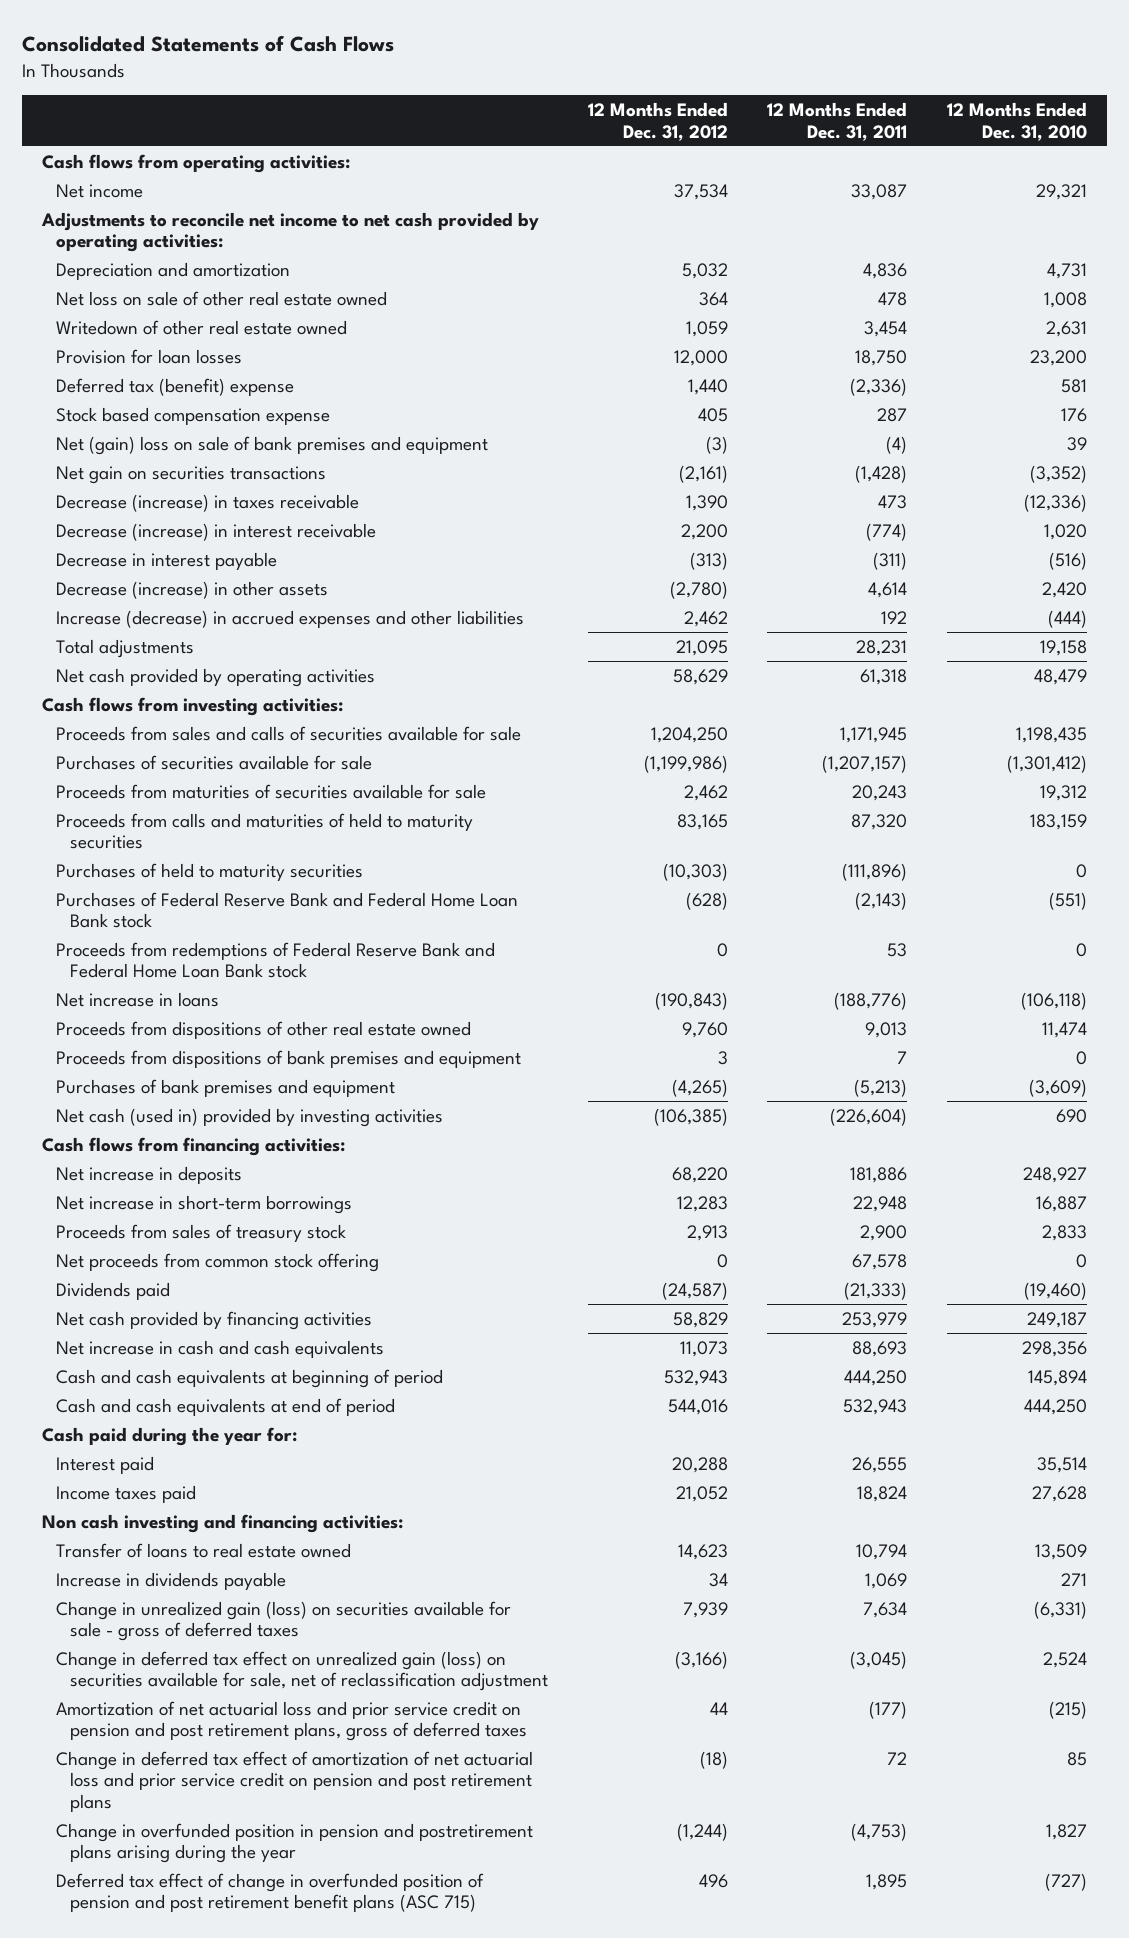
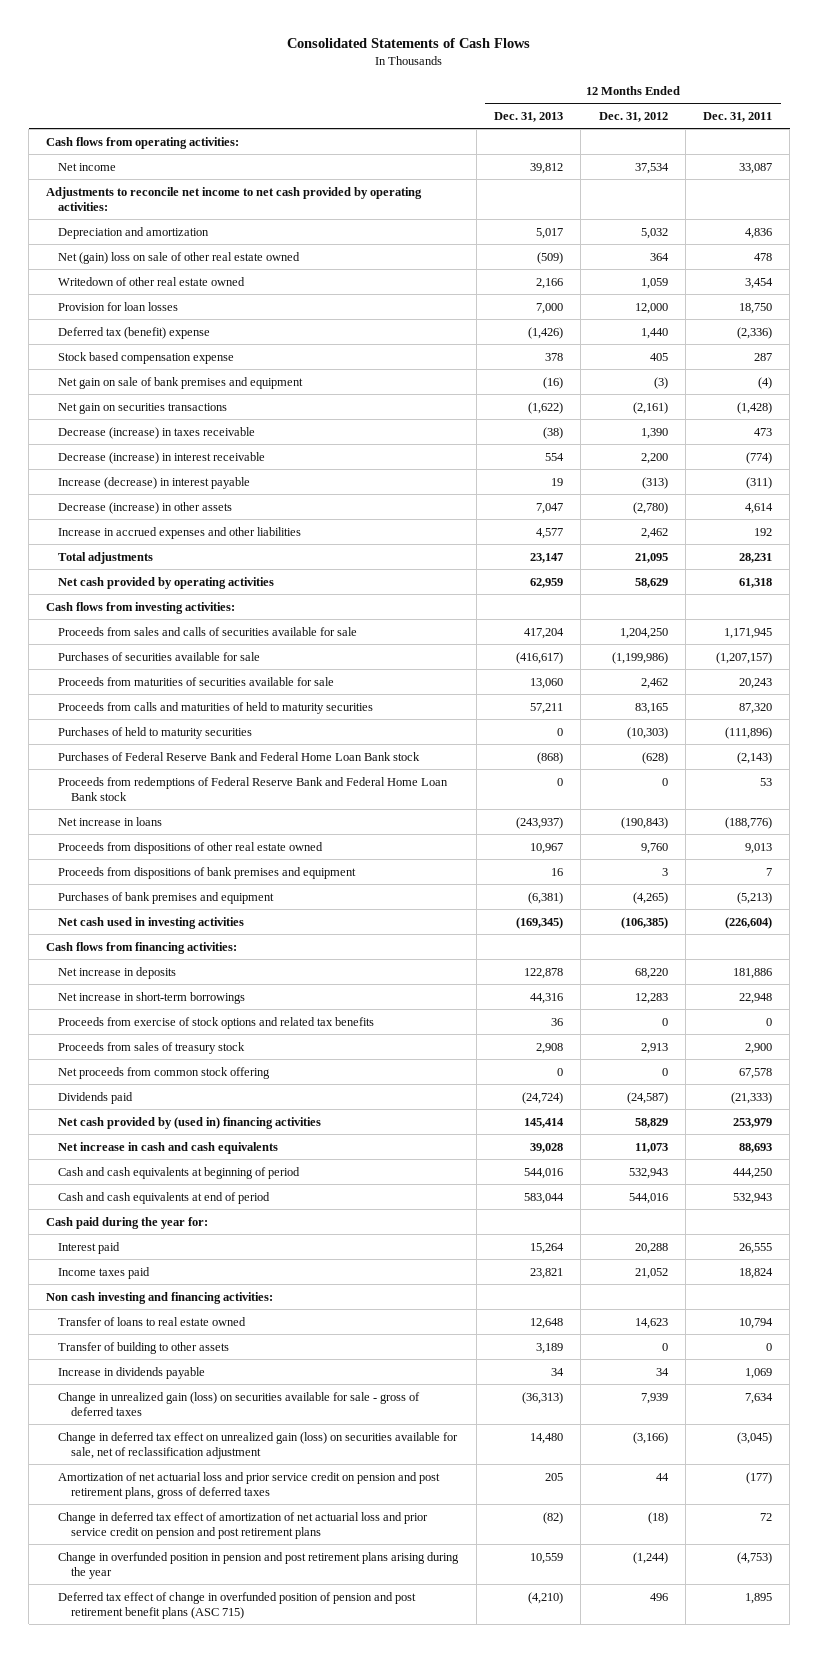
- | 12 Months Ended Dec. 31, 2012 | 12 Months Ended Dec. 31, 2011 | 12 Months Ended Dec. 31, 2010
+ | 12 Months Ended Dec. 31, 2013 | 12 Months Ended Dec. 31, 2012 | 12 Months Ended Dec. 31, 2011
- Net loss on sale of other real estate owned | 364 | 478 | 1,008
+ Net (gain) loss on sale of other real estate owned | (509) | 364 | 478
- Net (gain) loss on sale of bank premises and equipment | (3) | (4) | 39
+ Net gain on sale of bank premises and equipment | (16) | (3) | (4)
- Decrease in interest payable | (313) | (311) | (516)
+ Increase (decrease) in interest payable | 19 | (313) | (311)
- Increase (decrease) in accrued expenses and other liabilities | 2,462 | 192 | (444)
+ Increase in accrued expenses and other liabilities | 4,577 | 2,462 | 192
- Net cash (used in) provided by investing activities | (106,385) | (226,604) | 690
+ Net cash used in investing activities | (169,345) | (106,385) | (226,604)
+ Proceeds from exercise of stock options and related tax benefits | 36 | 0 | 0
- Net cash provided by financing activities | 58,829 | 253,979 | 249,187
+ Net cash provided by (used in) financing activities | 145,414 | 58,829 | 253,979
+ Transfer of building to other assets | 3,189 | 0 | 0
- Change in overfunded position in pension and postretirement plans arising during the year | (1,244) | (4,753) | 1,827
+ Change in overfunded position in pension and post retirement plans arising during the year | 10,559 | (1,244) | (4,753)

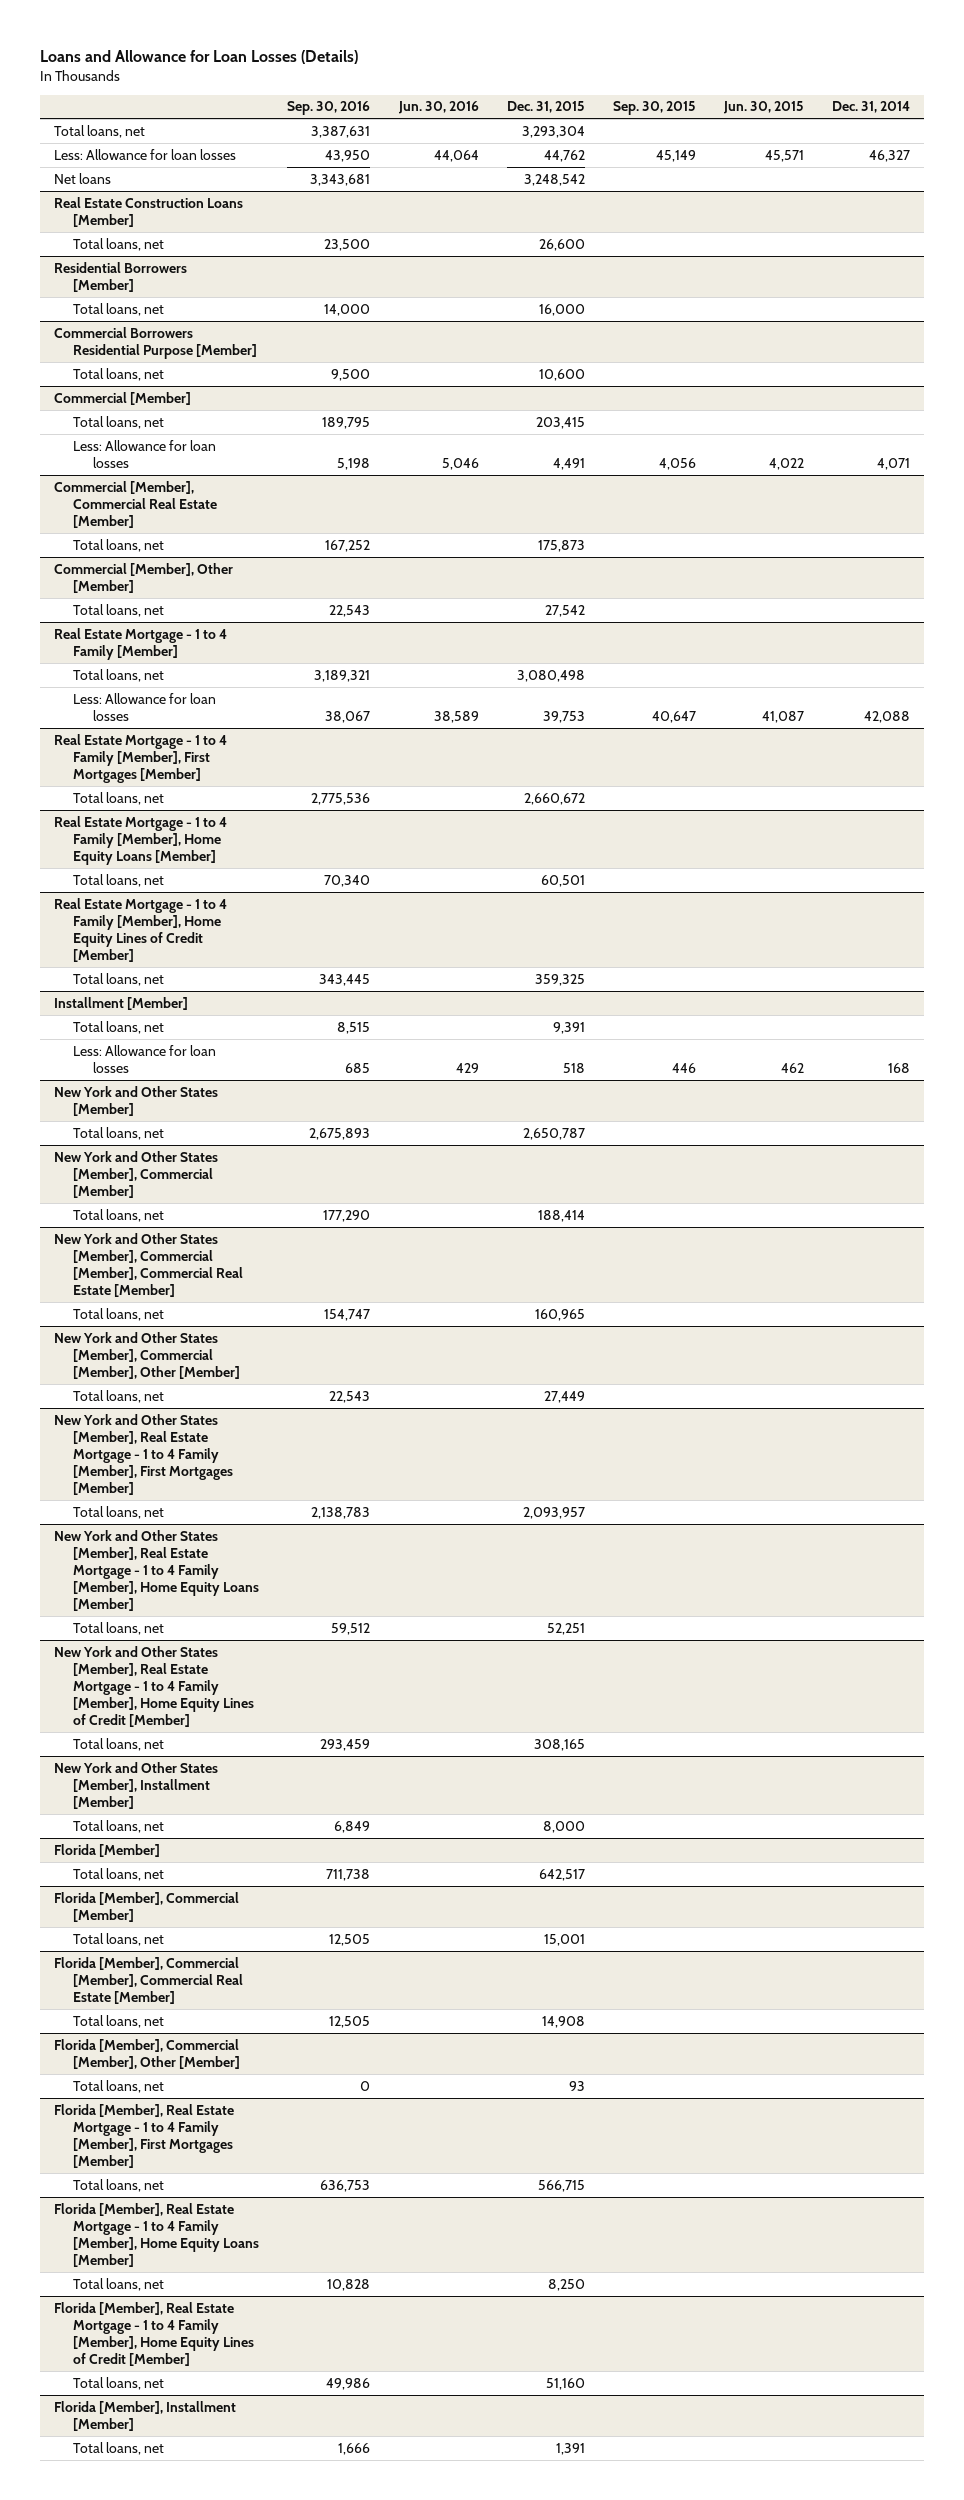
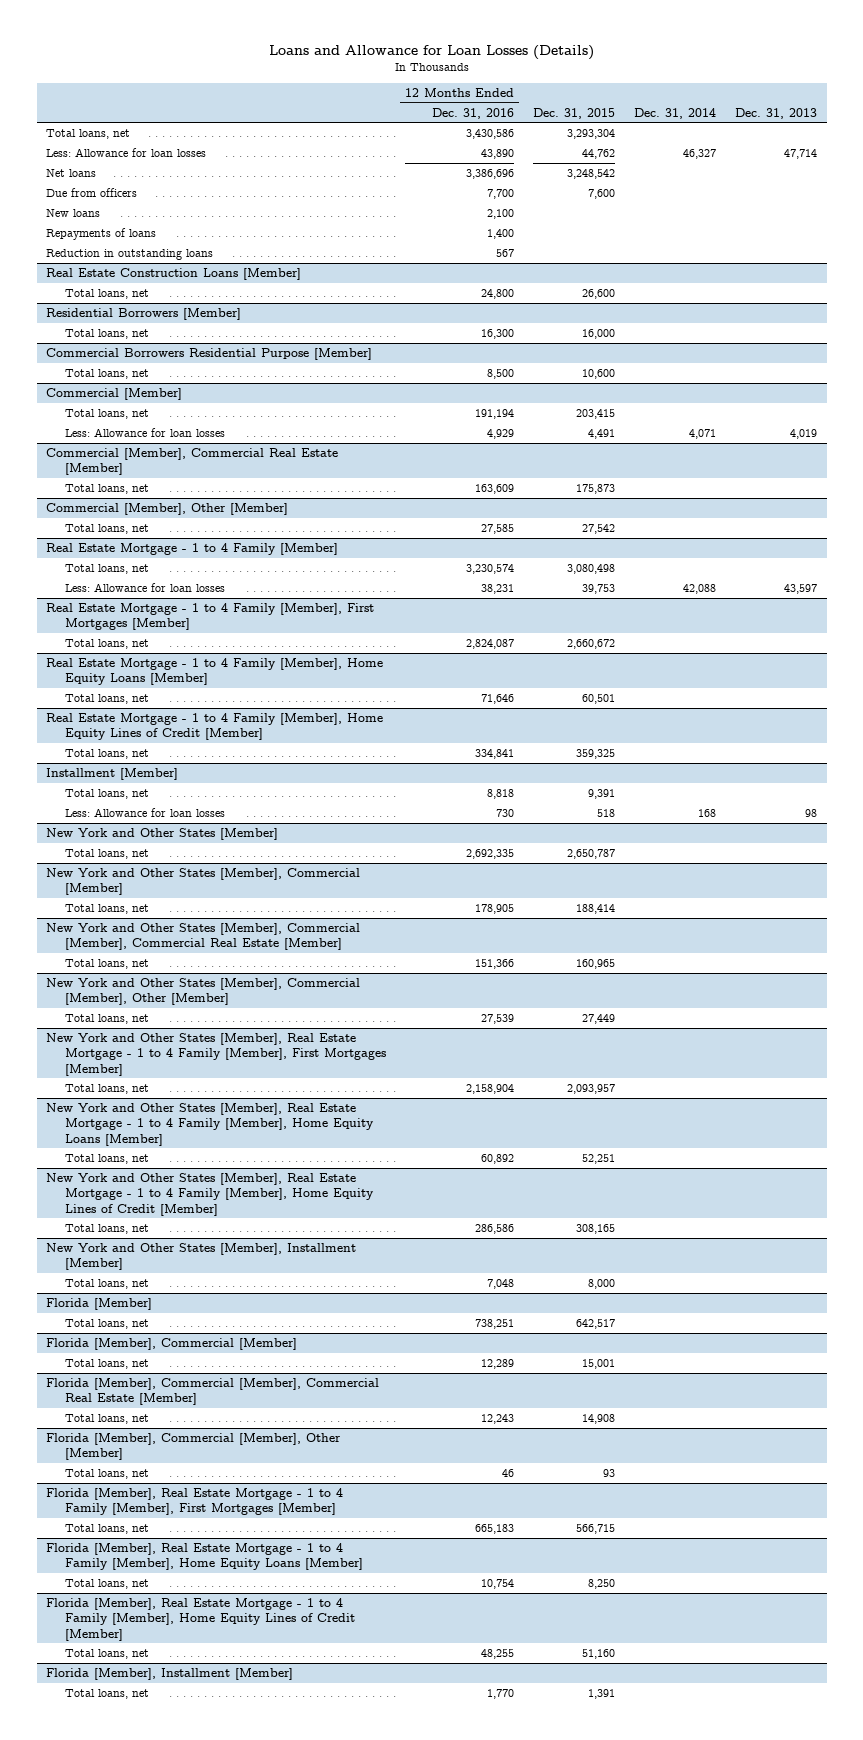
- | Sep. 30, 2016 | Jun. 30, 2016 | Dec. 31, 2015 | Sep. 30, 2015 | Jun. 30, 2015 | Dec. 31, 2014
+ | 12 Months Ended Dec. 31, 2016 | Dec. 31, 2015 | Dec. 31, 2014 | Dec. 31, 2013
+ Due from officers | 7,700 | 7,600 | |
+ New loans | 2,100 | | |
+ Repayments of loans | 1,400 | | |
+ Reduction in outstanding loans | 567 | | |

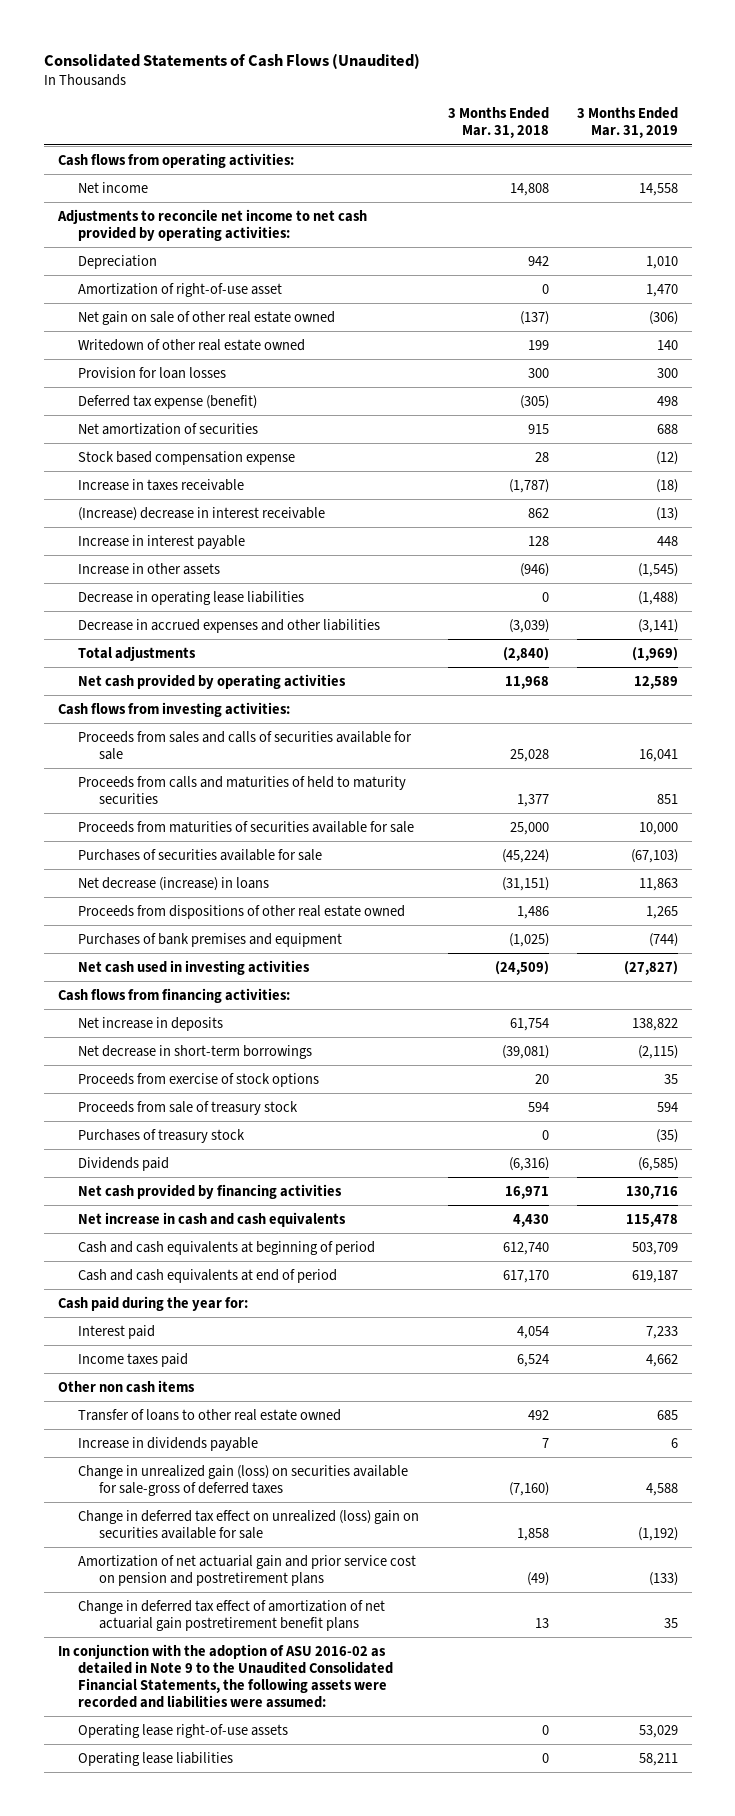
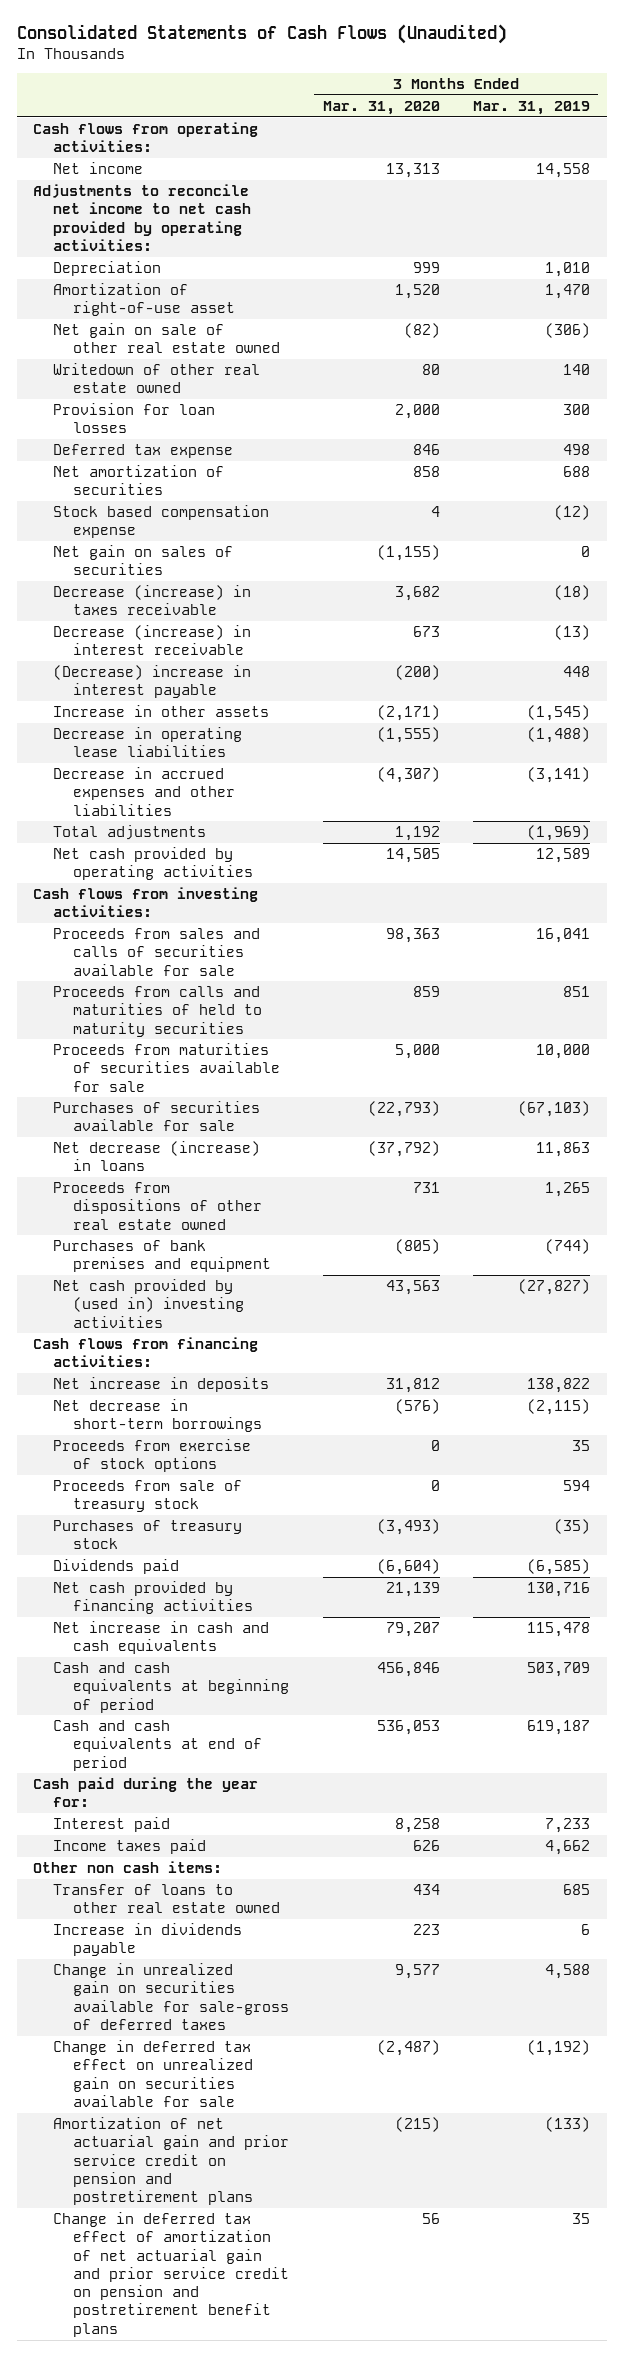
- | 3 Months Ended Mar. 31, 2018 | 3 Months Ended Mar. 31, 2019
+ | 3 Months Ended Mar. 31, 2020 | 3 Months Ended Mar. 31, 2019
- Deferred tax expense (benefit) | (305) | 498
+ Deferred tax expense | 846 | 498
- Increase in taxes receivable | (1,787) | (18)
- (Increase) decrease in interest receivable | 862 | (13)
- Increase in interest payable | 128 | 448
+ Net gain on sales of securities | (1,155) | 0
+ Decrease (increase) in taxes receivable | 3,682 | (18)
+ Decrease (increase) in interest receivable | 673 | (13)
+ (Decrease) increase in interest payable | (200) | 448
- Net cash used in investing activities | (24,509) | (27,827)
+ Net cash provided by (used in) investing activities | 43,563 | (27,827)
- Other non cash items
+ Other non cash items:
- Change in unrealized gain (loss) on securities available for sale-gross of deferred taxes | (7,160) | 4,588
- Change in deferred tax effect on unrealized (loss) gain on securities available for sale | 1,858 | (1,192)
- Amortization of net actuarial gain and prior service cost on pension and postretirement plans | (49) | (133)
- Change in deferred tax effect of amortization of net actuarial gain postretirement benefit plans | 13 | 35
- In conjunction with the adoption of ASU 2016-02 as detailed in Note 9 to the Unaudited Consolidated Financial Statements, the following assets were recorded and liabilities were assumed:
- Operating lease right-of-use assets | 0 | 53,029
- Operating lease liabilities | 0 | 58,211
+ Change in unrealized gain on securities available for sale-gross of deferred taxes | 9,577 | 4,588
+ Change in deferred tax effect on unrealized gain on securities available for sale | (2,487) | (1,192)
+ Amortization of net actuarial gain and prior service credit on pension and postretirement plans | (215) | (133)
+ Change in deferred tax effect of amortization of net actuarial gain and prior service credit on pension and postretirement benefit plans | 56 | 35

